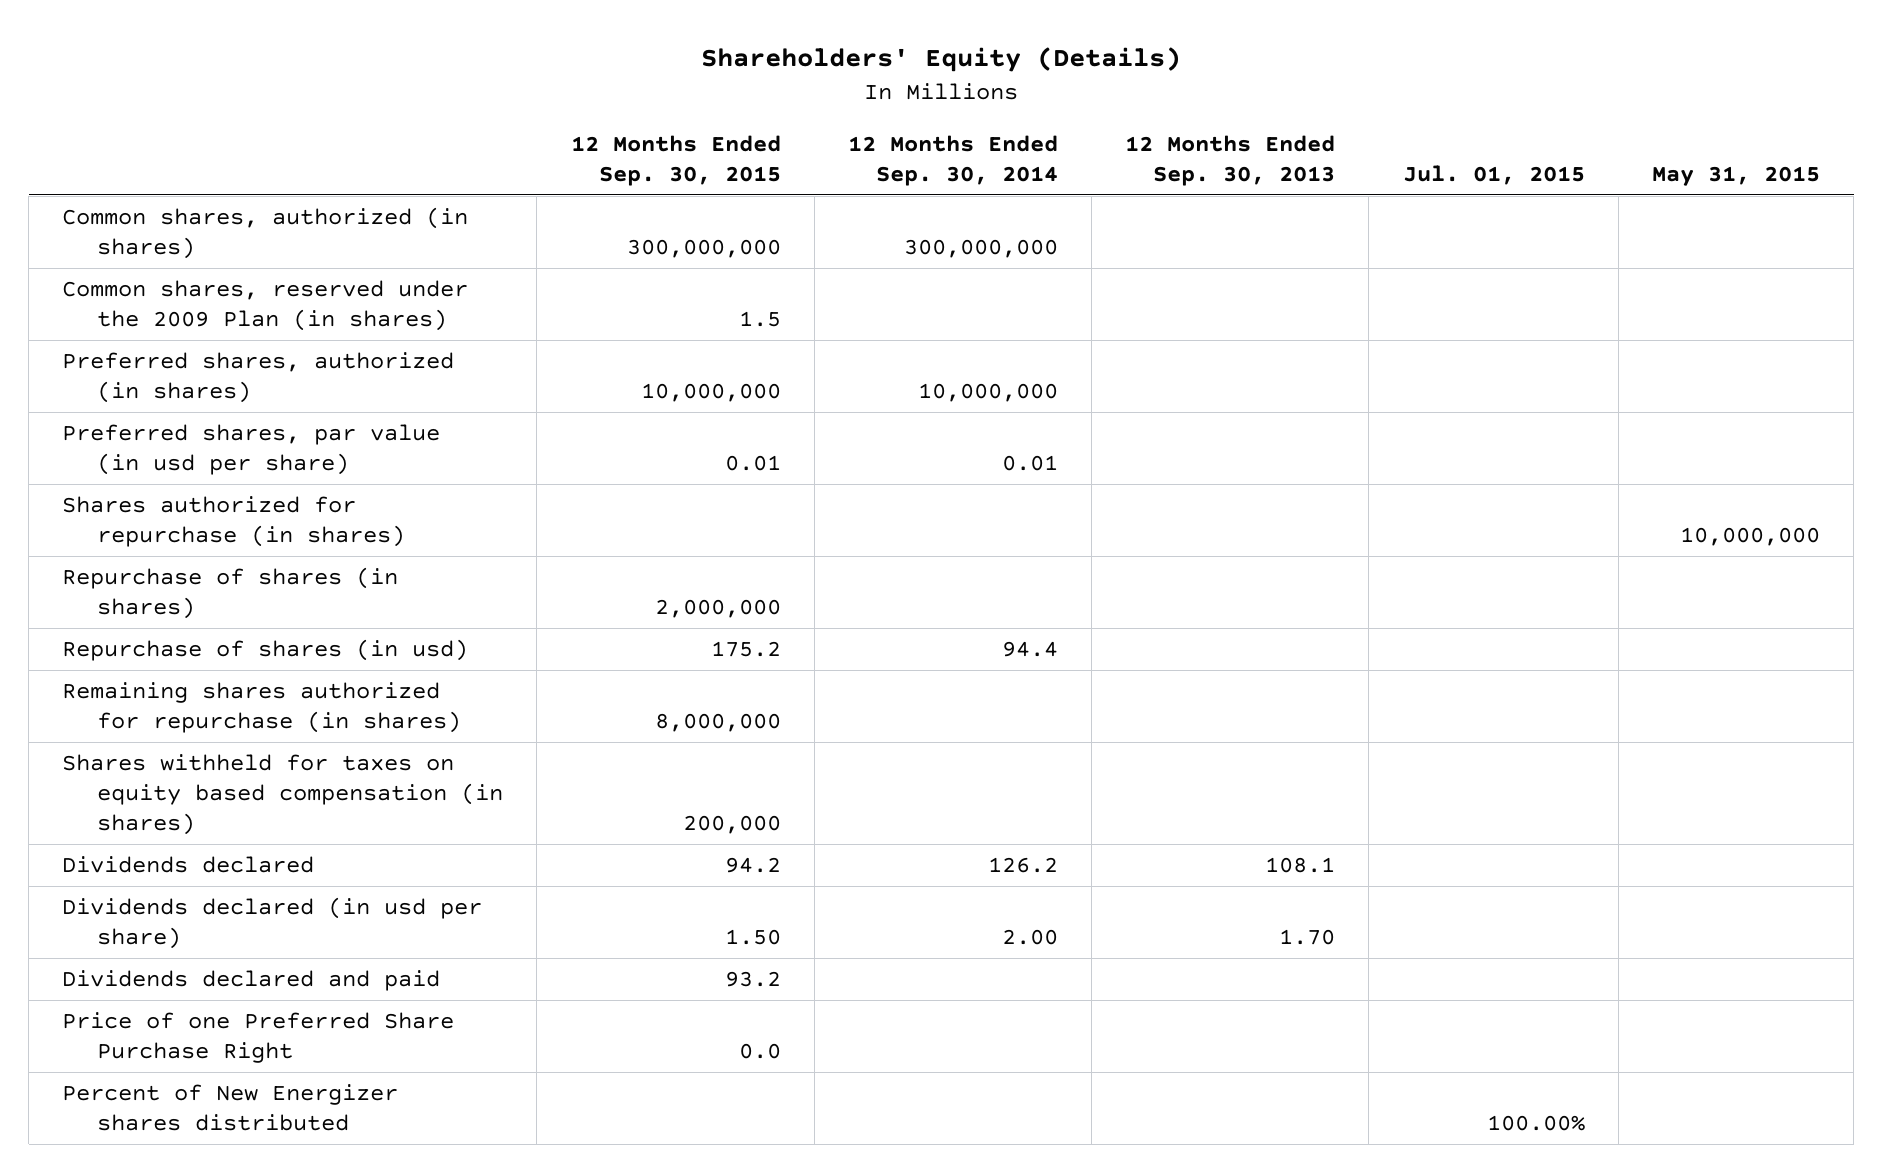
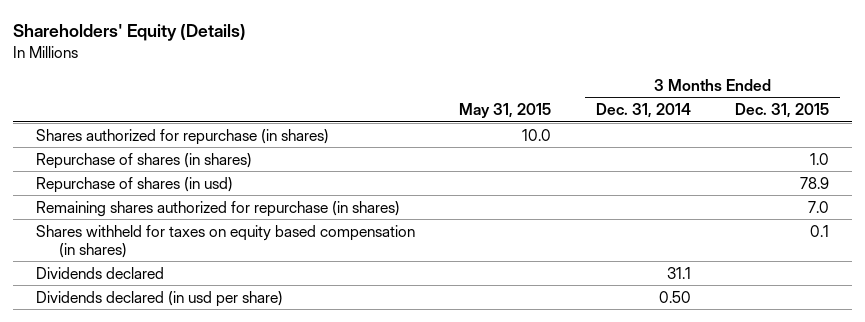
- | 12 Months Ended Sep. 30, 2015 | 12 Months Ended Sep. 30, 2014 | 12 Months Ended Sep. 30, 2013 | Jul. 01, 2015 | May 31, 2015
+ | May 31, 2015 | 3 Months Ended Dec. 31, 2014 | 3 Months Ended Dec. 31, 2015
- Common shares, authorized (in shares) | 300,000,000 | 300,000,000 | | |
- Common shares, reserved under the 2009 Plan (in shares) | 1.5 | | | |
- Preferred shares, authorized (in shares) | 10,000,000 | 10,000,000 | | |
- Preferred shares, par value (in usd per share) | 0.01 | 0.01 | | |
- Shares authorized for repurchase (in shares) | | | | | 10,000,000
+ Shares authorized for repurchase (in shares) | 10.0 | |
- Dividends declared and paid | 93.2 | | | |
- Price of one Preferred Share Purchase Right | 0.0 | | | |
- Percent of New Energizer shares distributed | | | | 100.00% |

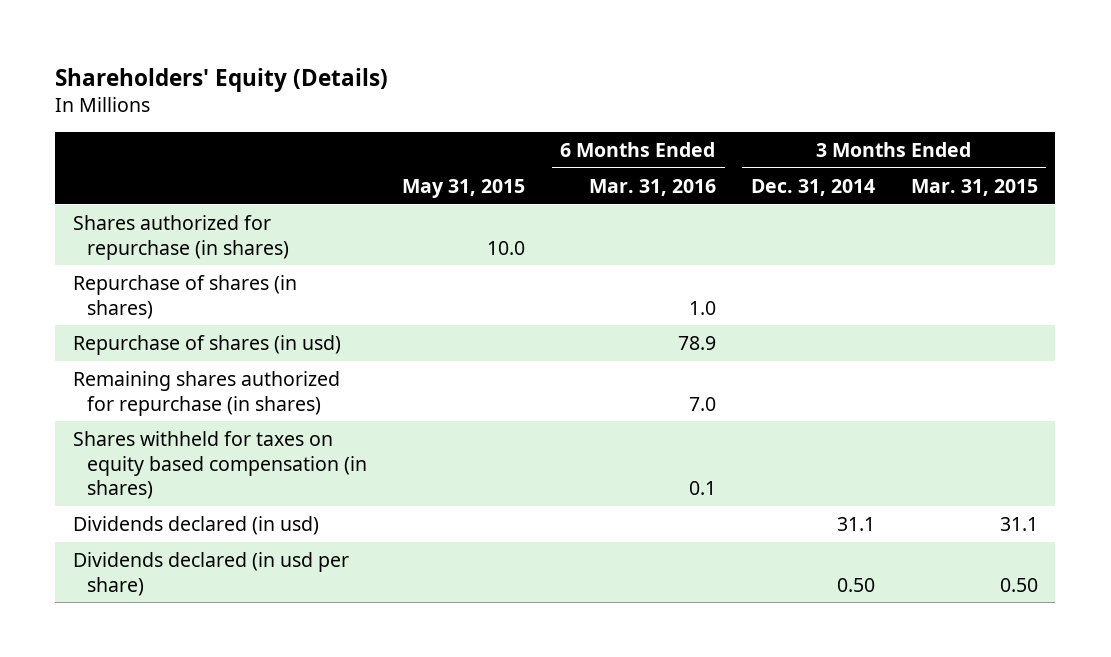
- | May 31, 2015 | 3 Months Ended Dec. 31, 2014 | 3 Months Ended Dec. 31, 2015
+ | May 31, 2015 | 6 Months Ended Mar. 31, 2016 | 3 Months Ended Dec. 31, 2014 | 3 Months Ended Mar. 31, 2015
- Dividends declared | | 31.1 |
+ Dividends declared (in usd) | | | 31.1 | 31.1

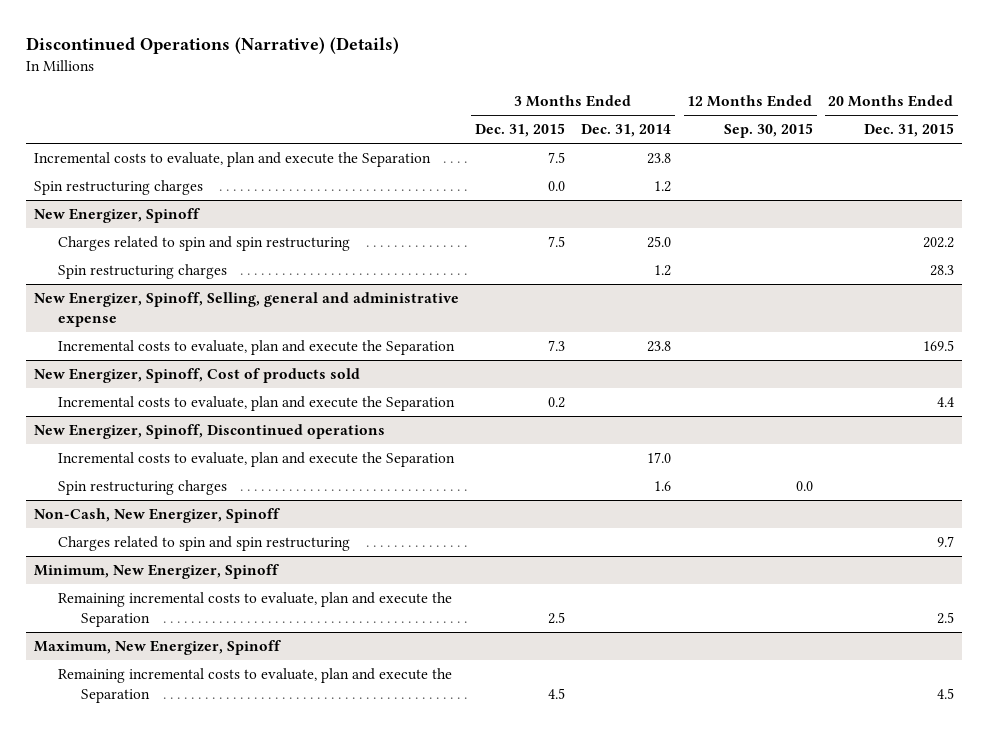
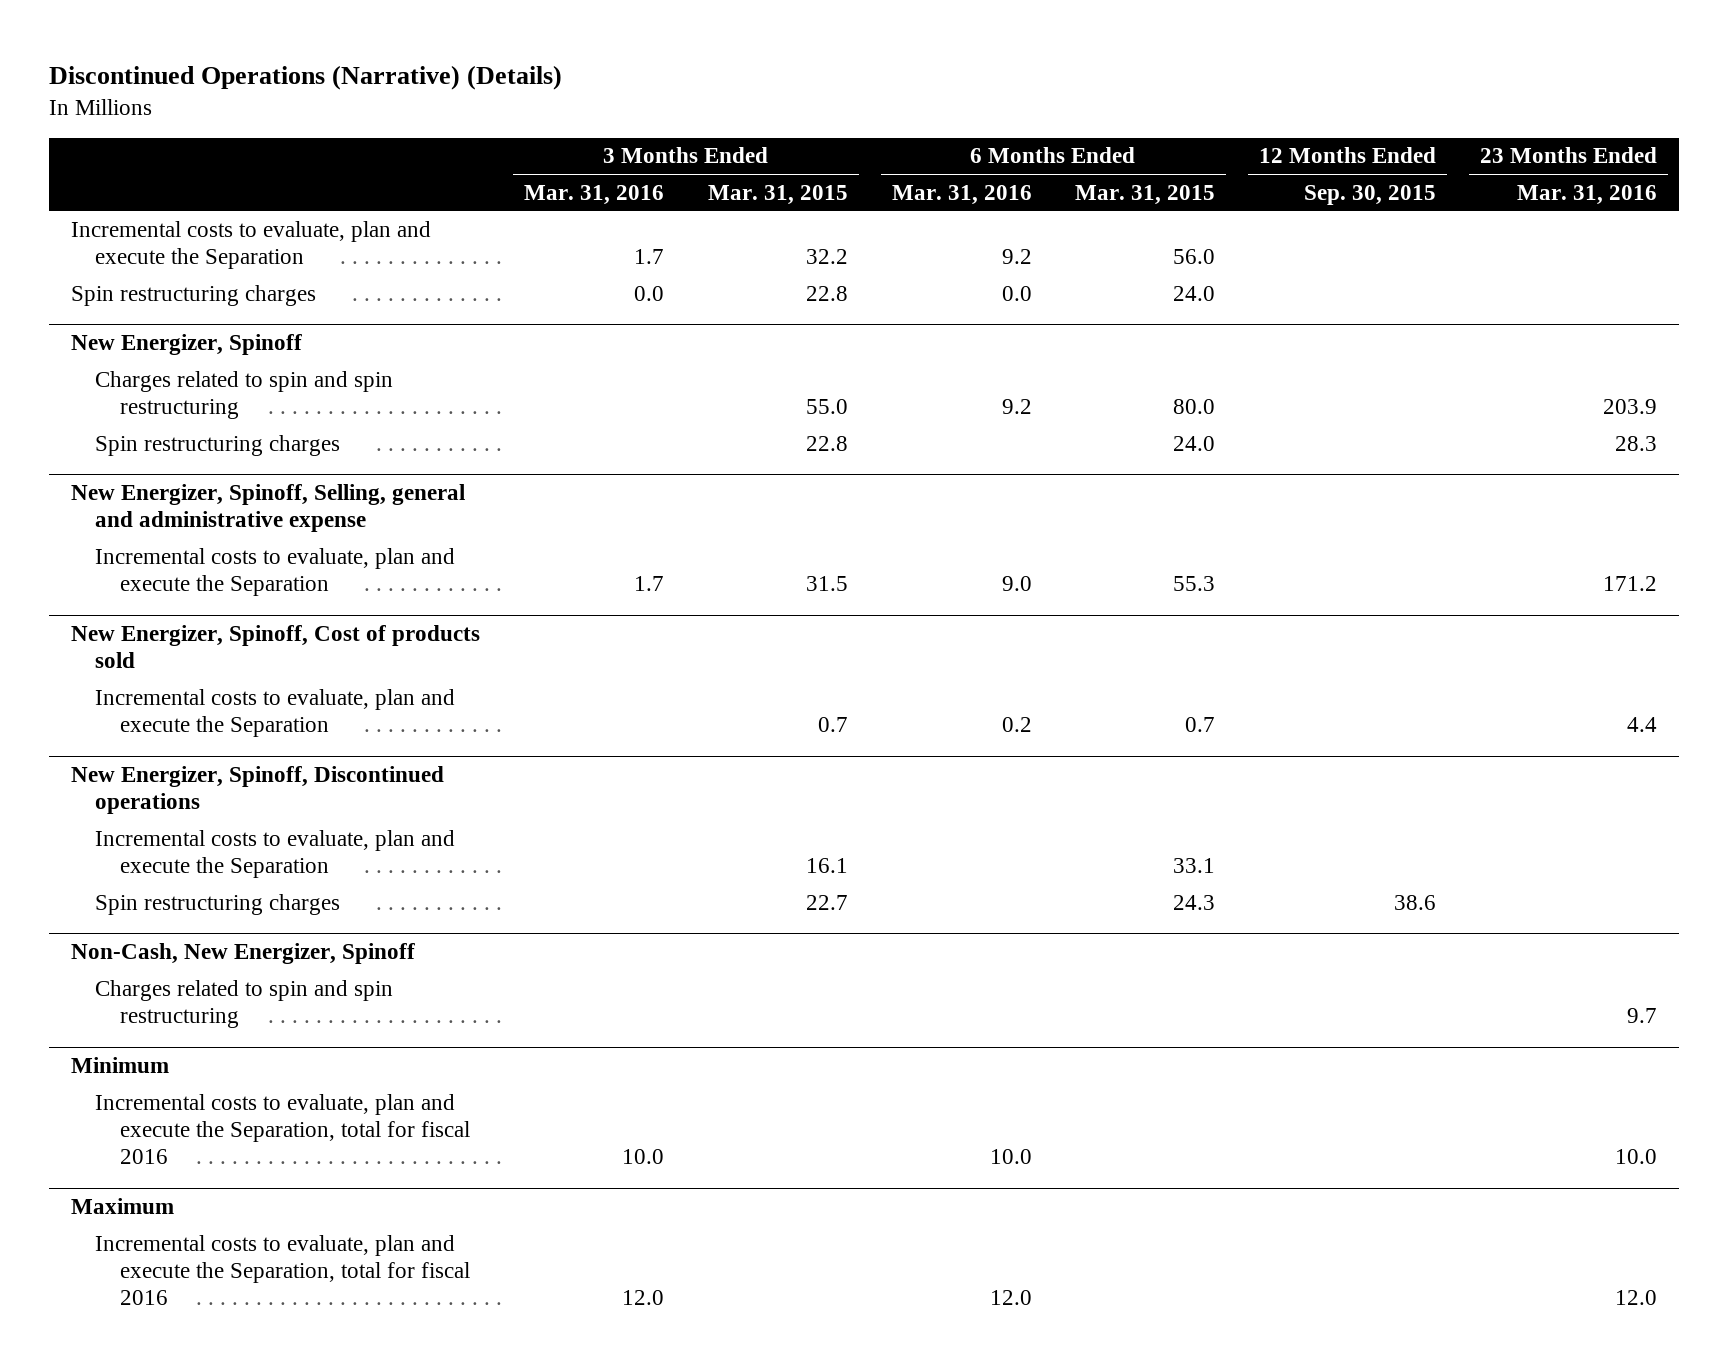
- | 3 Months Ended Dec. 31, 2015 | 3 Months Ended Dec. 31, 2014 | 12 Months Ended Sep. 30, 2015 | 20 Months Ended Dec. 31, 2015
+ | 3 Months Ended Mar. 31, 2016 | 3 Months Ended Mar. 31, 2015 | 6 Months Ended Mar. 31, 2016 | 6 Months Ended Mar. 31, 2015 | 12 Months Ended Sep. 30, 2015 | 23 Months Ended Mar. 31, 2016
@ New Energizer, Spinoff, Discontinued operations
- Spin restructuring charges | | 1.6 | 0.0 |
+ Spin restructuring charges | | 22.7 | | 24.3 | 38.6 |
- Minimum, New Energizer, Spinoff
- Remaining incremental costs to evaluate, plan and execute the Separation | 2.5 | | | 2.5
- Maximum, New Energizer, Spinoff
- Remaining incremental costs to evaluate, plan and execute the Separation | 4.5 | | | 4.5
+ Minimum
+ Incremental costs to evaluate, plan and execute the Separation, total for fiscal 2016 | 10.0 | | 10.0 | | | 10.0
+ Maximum
+ Incremental costs to evaluate, plan and execute the Separation, total for fiscal 2016 | 12.0 | | 12.0 | | | 12.0

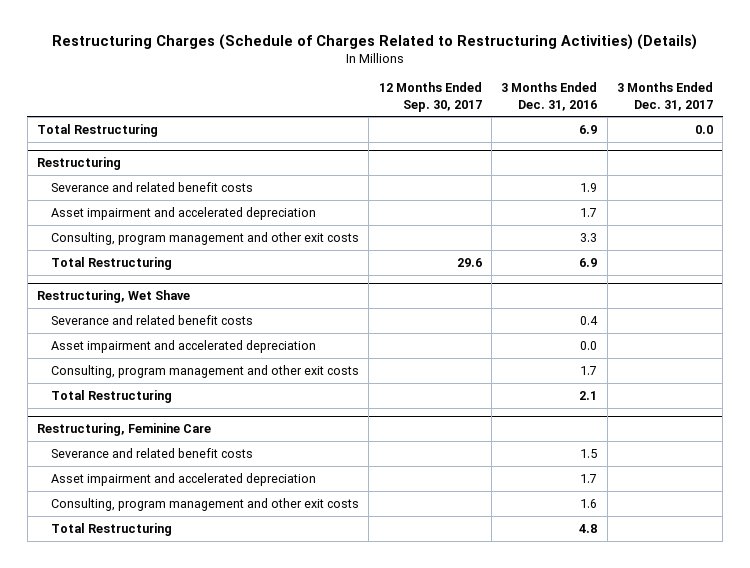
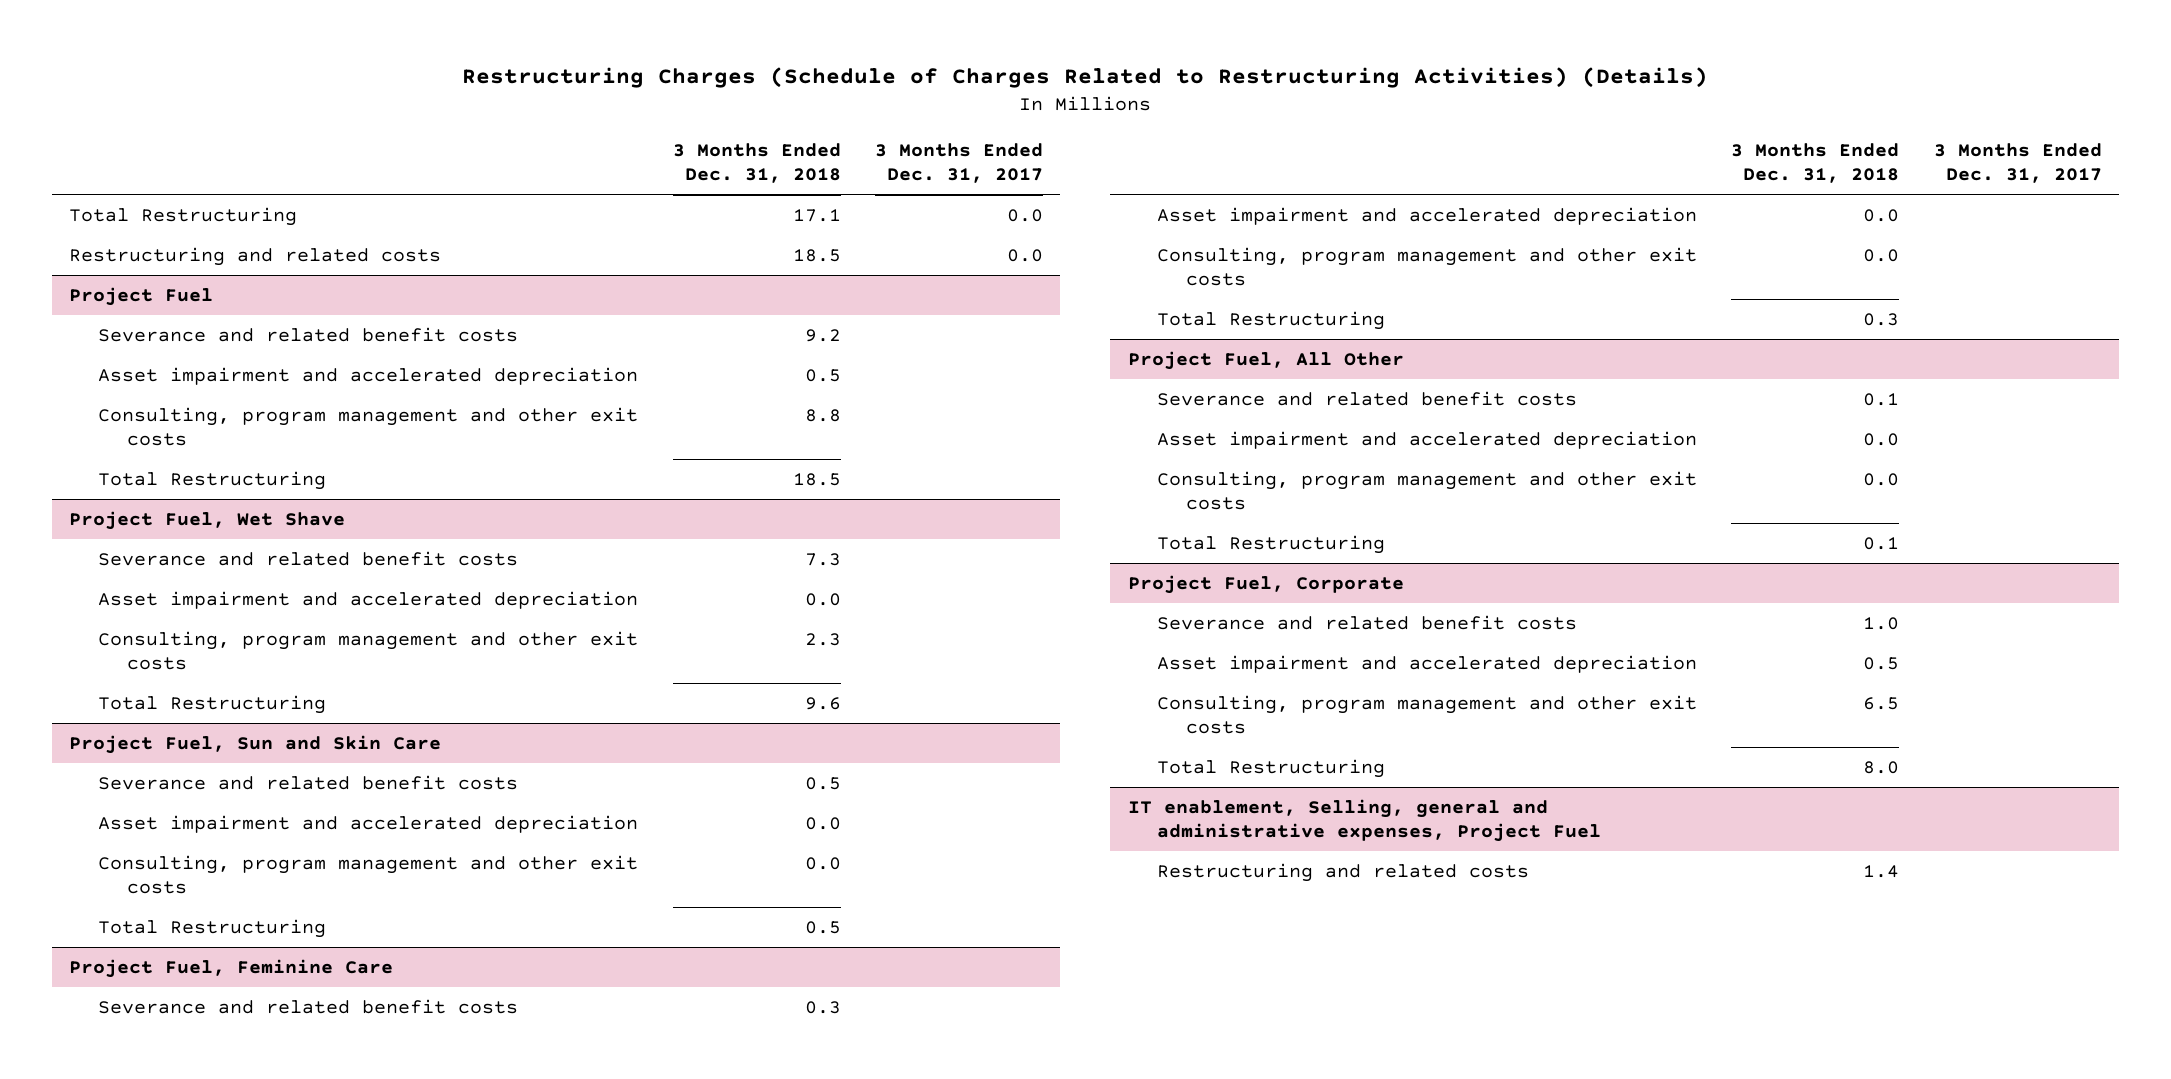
- | 12 Months Ended Sep. 30, 2017 | 3 Months Ended Dec. 31, 2016 | 3 Months Ended Dec. 31, 2017
+ | 3 Months Ended Dec. 31, 2018 | 3 Months Ended Dec. 31, 2017
- Restructuring
- Severance and related benefit costs | | 1.9 |
- Asset impairment and accelerated depreciation | | 1.7 |
- Consulting, program management and other exit costs | | 3.3 |
- Total Restructuring | 29.6 | 6.9 |
- Restructuring, Wet Shave
- Severance and related benefit costs | | 0.4 |
- Asset impairment and accelerated depreciation | | 0.0 |
- Consulting, program management and other exit costs | | 1.7 |
- Total Restructuring | | 2.1 |
- Restructuring, Feminine Care
- Severance and related benefit costs | | 1.5 |
- Asset impairment and accelerated depreciation | | 1.7 |
- Consulting, program management and other exit costs | | 1.6 |
- Total Restructuring | | 4.8 |
+ Restructuring and related costs | 18.5 | 0.0
+ Project Fuel
+ Severance and related benefit costs | 9.2 |
+ Asset impairment and accelerated depreciation | 0.5 |
+ Consulting, program management and other exit costs | 8.8 |
+ Total Restructuring | 18.5 |
+ Project Fuel, Wet Shave
+ Severance and related benefit costs | 7.3 |
+ Asset impairment and accelerated depreciation | 0.0 |
+ Consulting, program management and other exit costs | 2.3 |
+ Total Restructuring | 9.6 |
+ Project Fuel, Sun and Skin Care
+ Severance and related benefit costs | 0.5 |
+ Asset impairment and accelerated depreciation | 0.0 |
+ Consulting, program management and other exit costs | 0.0 |
+ Total Restructuring | 0.5 |
+ Project Fuel, Feminine Care
+ Severance and related benefit costs | 0.3 |
+ Asset impairment and accelerated depreciation | 0.0 |
+ Consulting, program management and other exit costs | 0.0 |
+ Total Restructuring | 0.3 |
+ Project Fuel, All Other
+ Severance and related benefit costs | 0.1 |
+ Asset impairment and accelerated depreciation | 0.0 |
+ Consulting, program management and other exit costs | 0.0 |
+ Total Restructuring | 0.1 |
+ Project Fuel, Corporate
+ Severance and related benefit costs | 1.0 |
+ Asset impairment and accelerated depreciation | 0.5 |
+ Consulting, program management and other exit costs | 6.5 |
+ Total Restructuring | 8.0 |
+ IT enablement, Selling, general and administrative expenses, Project Fuel
+ Restructuring and related costs | 1.4 |

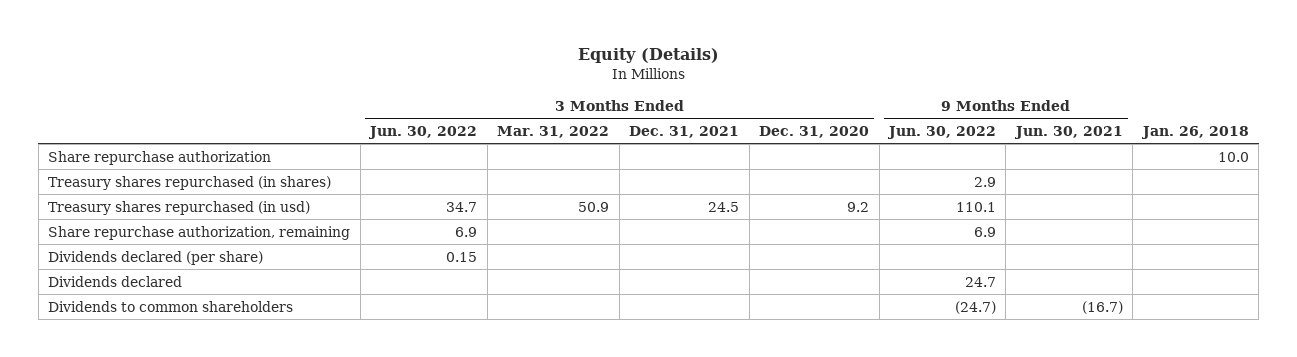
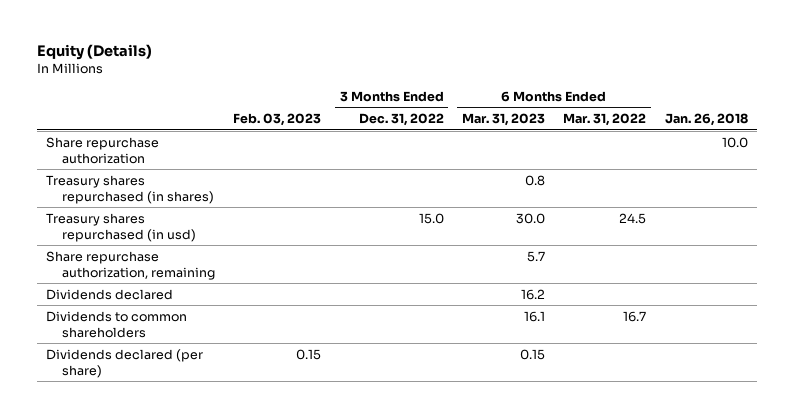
- | 3 Months Ended Jun. 30, 2022 | 3 Months Ended Mar. 31, 2022 | 3 Months Ended Dec. 31, 2021 | 3 Months Ended Dec. 31, 2020 | 9 Months Ended Jun. 30, 2022 | 9 Months Ended Jun. 30, 2021 | Jan. 26, 2018
+ | Feb. 03, 2023 | 3 Months Ended Dec. 31, 2022 | 6 Months Ended Mar. 31, 2023 | 6 Months Ended Mar. 31, 2022 | Jan. 26, 2018
moved down: Dividends declared (per share) | 0.15 | | 0.15 | |

